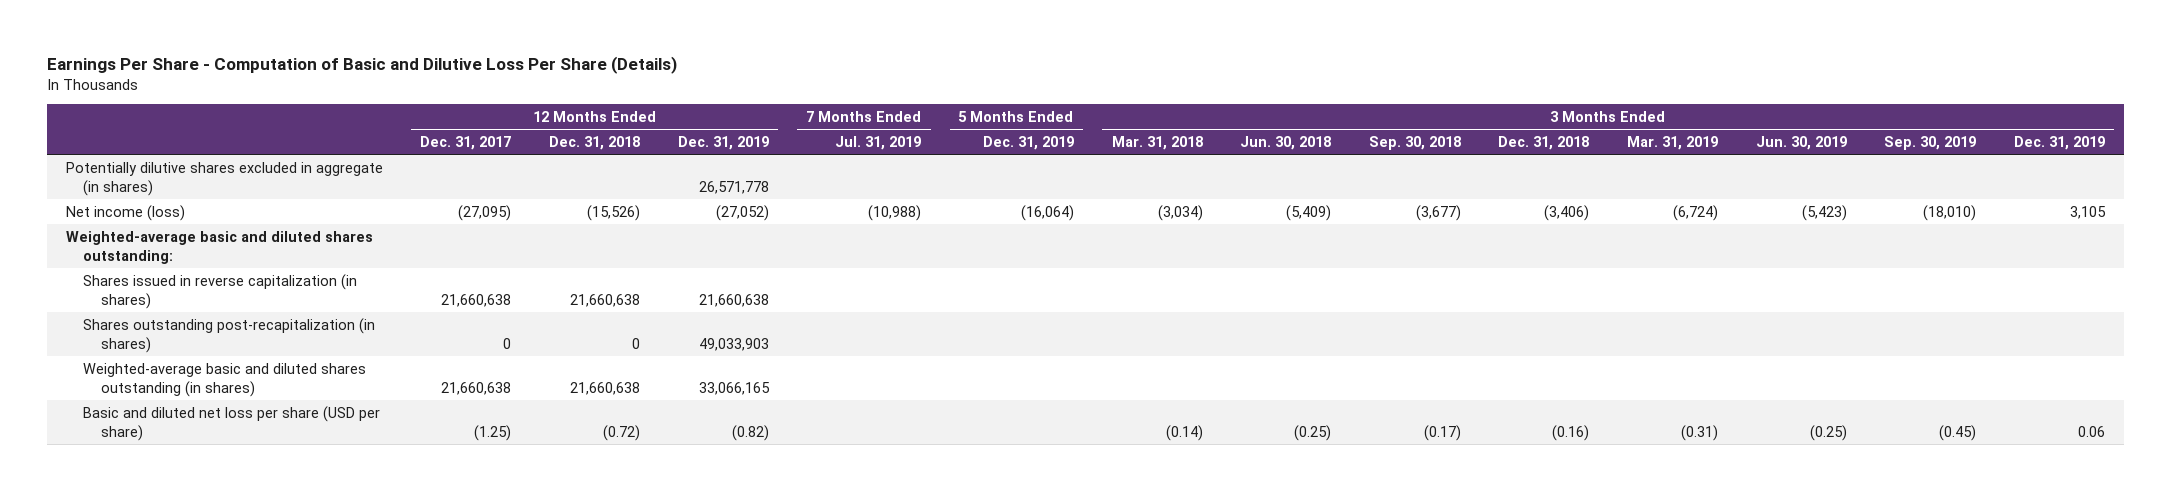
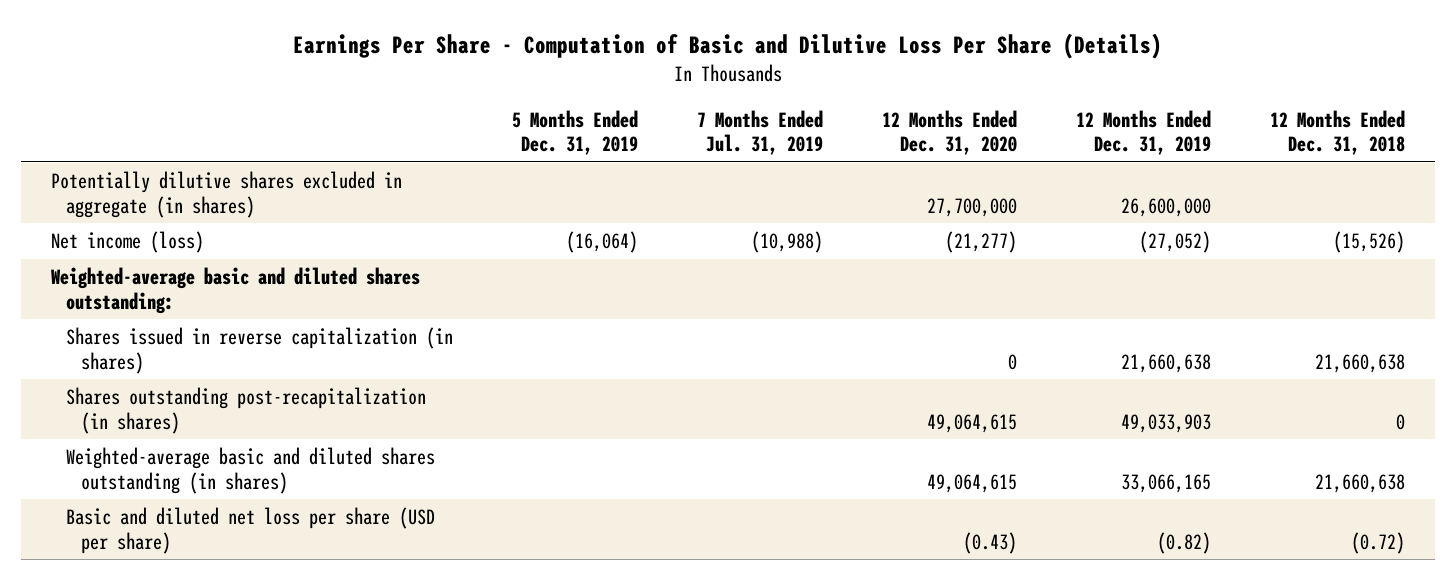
- | 12 Months Ended Dec. 31, 2017 | 12 Months Ended Dec. 31, 2018 | 12 Months Ended Dec. 31, 2019 | 7 Months Ended Jul. 31, 2019 | 5 Months Ended Dec. 31, 2019 | 3 Months Ended Mar. 31, 2018 | 3 Months Ended Jun. 30, 2018 | 3 Months Ended Sep. 30, 2018 | 3 Months Ended Dec. 31, 2018 | 3 Months Ended Mar. 31, 2019 | 3 Months Ended Jun. 30, 2019 | 3 Months Ended Sep. 30, 2019 | 3 Months Ended Dec. 31, 2019
+ | 5 Months Ended Dec. 31, 2019 | 7 Months Ended Jul. 31, 2019 | 12 Months Ended Dec. 31, 2020 | 12 Months Ended Dec. 31, 2019 | 12 Months Ended Dec. 31, 2018
- Potentially dilutive shares excluded in aggregate (in shares) | | | 26,571,778 | | | | | | | | | |
+ Potentially dilutive shares excluded in aggregate (in shares) | | | 27,700,000 | 26,600,000 |

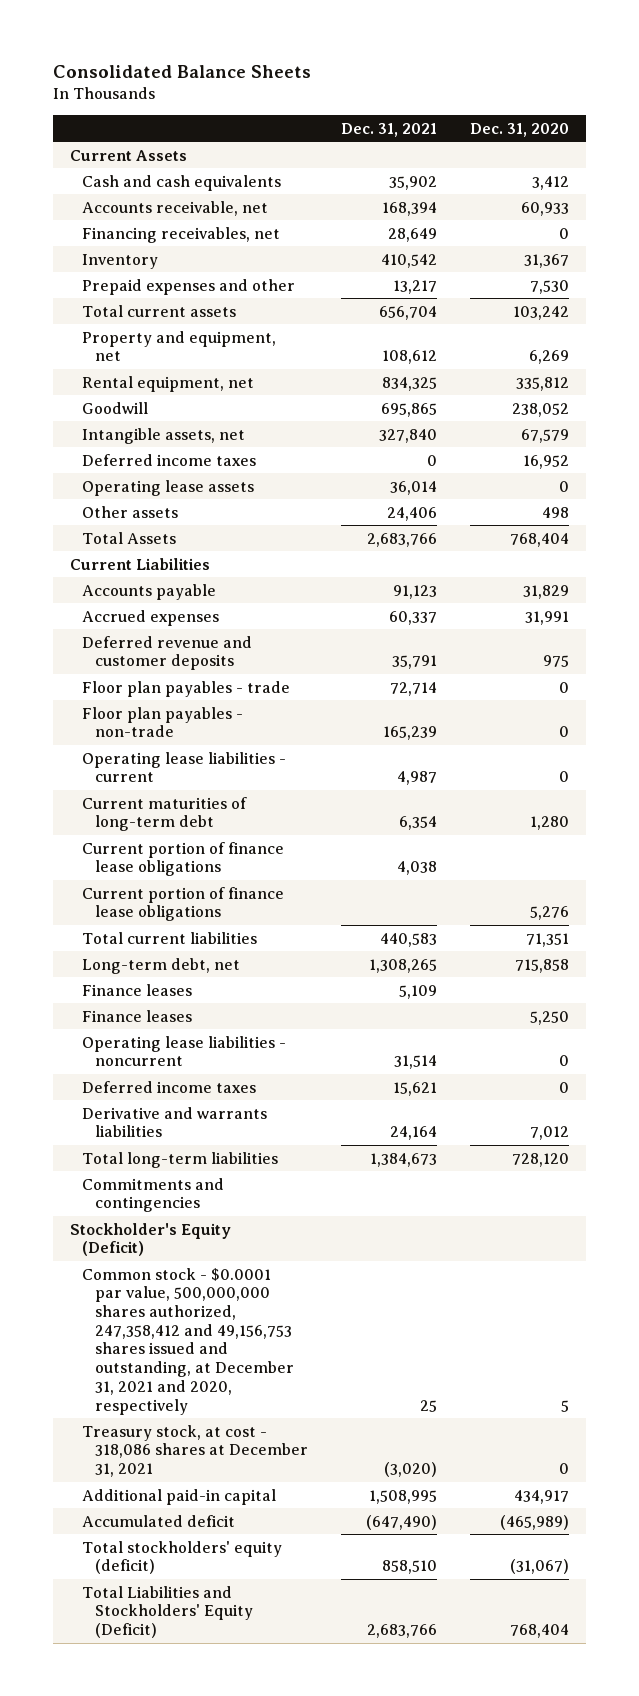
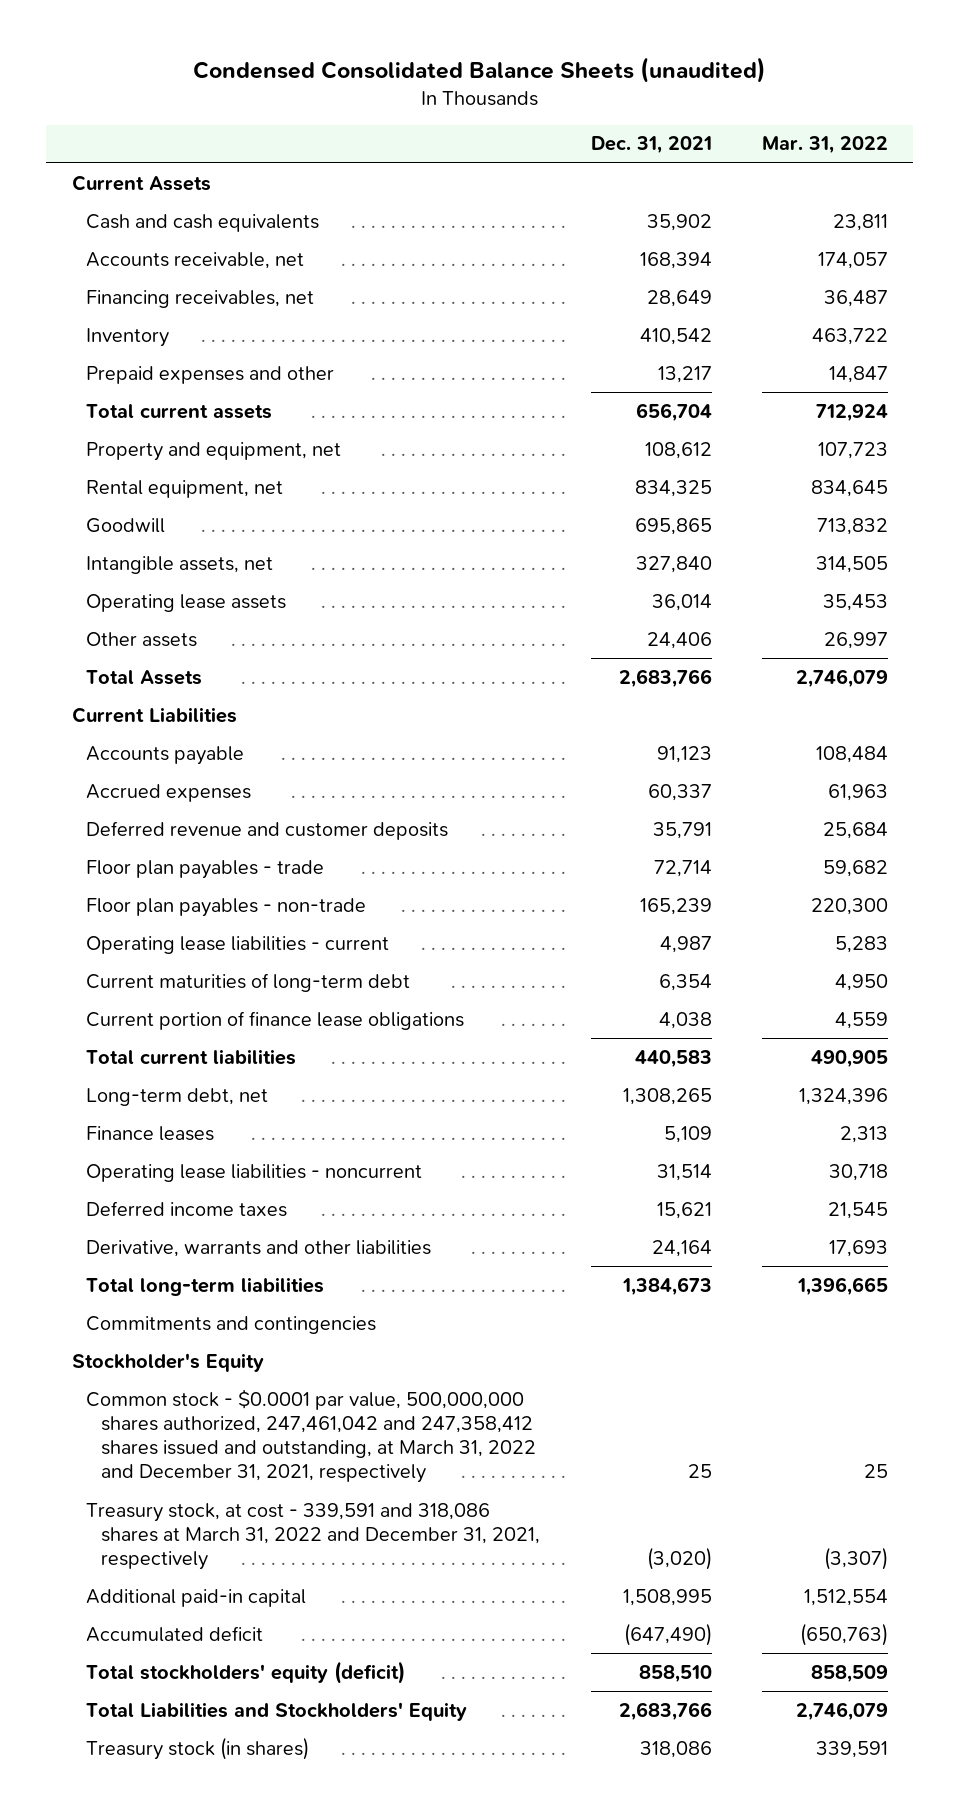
- Consolidated Balance Sheets
+ Condensed Consolidated Balance Sheets (unaudited)
- | Dec. 31, 2021 | Dec. 31, 2020
+ | Dec. 31, 2021 | Mar. 31, 2022
- Deferred income taxes | 0 | 16,952
- Current portion of finance lease obligations | | 5,276
- Finance leases | | 5,250
- Derivative and warrants liabilities | 24,164 | 7,012
+ Derivative, warrants and other liabilities | 24,164 | 17,693
- Stockholder's Equity (Deficit)
- Common stock - $0.0001 par value, 500,000,000 shares authorized, 247,358,412 and 49,156,753 shares issued and outstanding, at December 31, 2021 and 2020, respectively | 25 | 5
- Treasury stock, at cost - 318,086 shares at December 31, 2021 | (3,020) | 0
+ Stockholder's Equity
+ Common stock - $0.0001 par value, 500,000,000 shares authorized, 247,461,042 and 247,358,412 shares issued and outstanding, at March 31, 2022 and December 31, 2021, respectively | 25 | 25
+ Treasury stock, at cost - 339,591 and 318,086 shares at March 31, 2022 and December 31, 2021, respectively | (3,020) | (3,307)
- Total Liabilities and Stockholders' Equity (Deficit) | 2,683,766 | 768,404
+ Total Liabilities and Stockholders' Equity | 2,683,766 | 2,746,079
+ Treasury stock (in shares) | 318,086 | 339,591

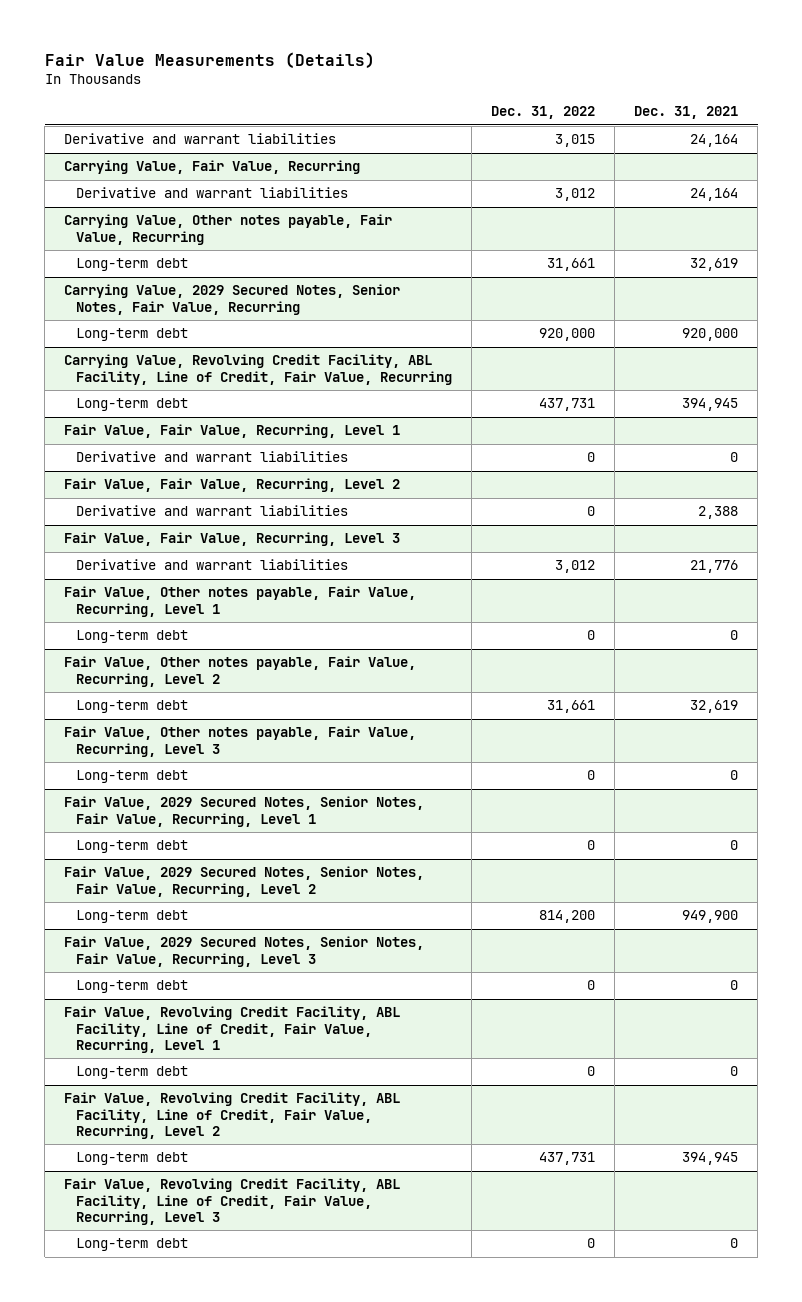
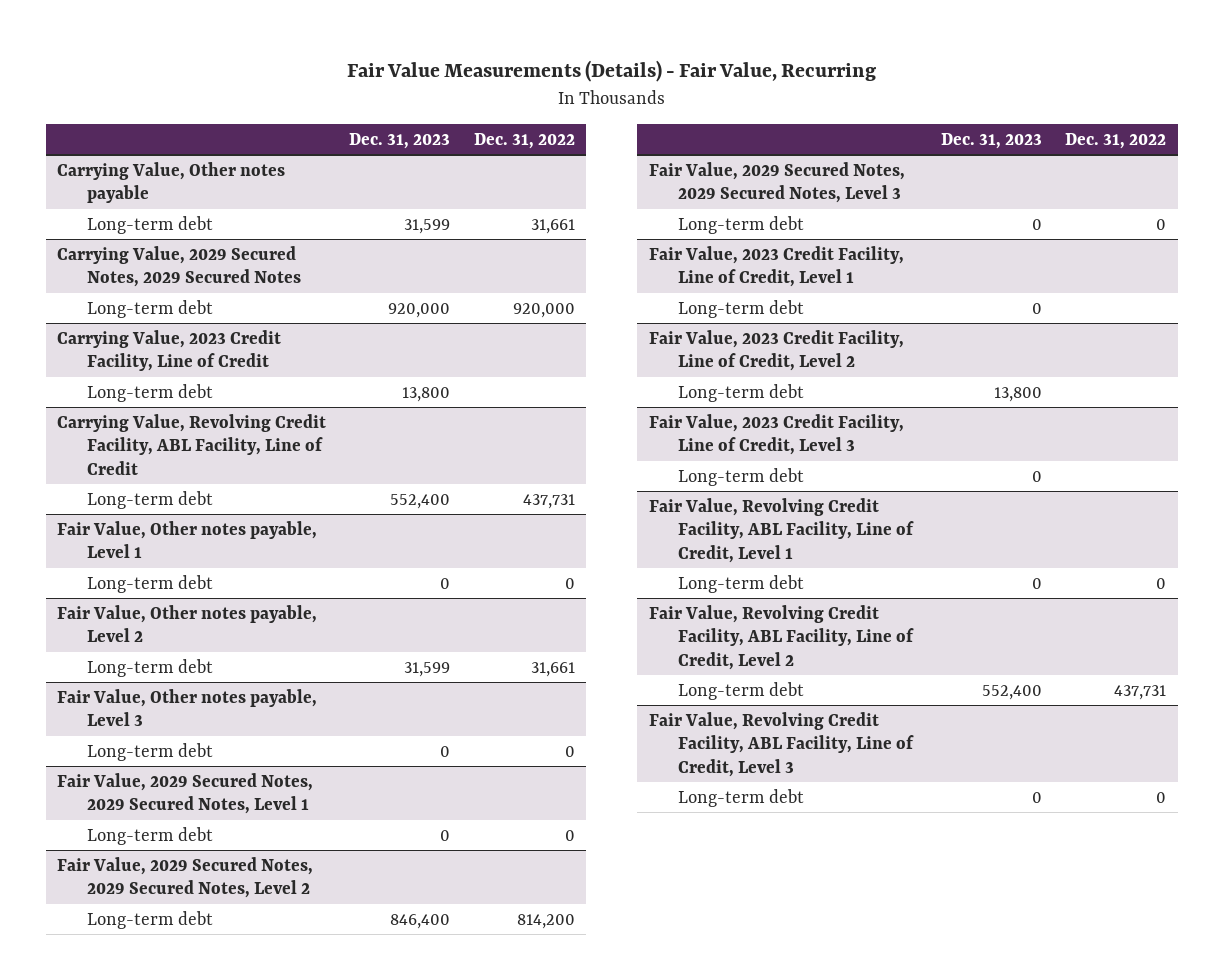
- Fair Value Measurements (Details)
+ Fair Value Measurements (Details) - Fair Value, Recurring
- | Dec. 31, 2022 | Dec. 31, 2021
+ | Dec. 31, 2023 | Dec. 31, 2022
- Derivative and warrant liabilities | 3,015 | 24,164
- Carrying Value, Fair Value, Recurring
- Derivative and warrant liabilities | 3,012 | 24,164
- Carrying Value, Other notes payable, Fair Value, Recurring
+ Carrying Value, Other notes payable
- Carrying Value, 2029 Secured Notes, Senior Notes, Fair Value, Recurring
+ Carrying Value, 2029 Secured Notes, 2029 Secured Notes
- Carrying Value, Revolving Credit Facility, ABL Facility, Line of Credit, Fair Value, Recurring
+ Carrying Value, 2023 Credit Facility, Line of Credit
+ Long-term debt | 13,800 |
+ Carrying Value, Revolving Credit Facility, ABL Facility, Line of Credit
- Fair Value, Fair Value, Recurring, Level 1
- Derivative and warrant liabilities | 0 | 0
- Fair Value, Fair Value, Recurring, Level 2
- Derivative and warrant liabilities | 0 | 2,388
- Fair Value, Fair Value, Recurring, Level 3
- Derivative and warrant liabilities | 3,012 | 21,776
- Fair Value, Other notes payable, Fair Value, Recurring, Level 1
+ Fair Value, Other notes payable, Level 1
- Fair Value, Other notes payable, Fair Value, Recurring, Level 2
+ Fair Value, Other notes payable, Level 2
- Fair Value, Other notes payable, Fair Value, Recurring, Level 3
+ Fair Value, Other notes payable, Level 3
- Fair Value, 2029 Secured Notes, Senior Notes, Fair Value, Recurring, Level 1
+ Fair Value, 2029 Secured Notes, 2029 Secured Notes, Level 1
- Fair Value, 2029 Secured Notes, Senior Notes, Fair Value, Recurring, Level 2
+ Fair Value, 2029 Secured Notes, 2029 Secured Notes, Level 2
- Fair Value, 2029 Secured Notes, Senior Notes, Fair Value, Recurring, Level 3
+ Fair Value, 2029 Secured Notes, 2029 Secured Notes, Level 3
- Fair Value, Revolving Credit Facility, ABL Facility, Line of Credit, Fair Value, Recurring, Level 1
+ Fair Value, 2023 Credit Facility, Line of Credit, Level 1
+ Long-term debt | 0 |
+ Fair Value, 2023 Credit Facility, Line of Credit, Level 2
+ Long-term debt | 13,800 |
+ Fair Value, 2023 Credit Facility, Line of Credit, Level 3
+ Long-term debt | 0 |
+ Fair Value, Revolving Credit Facility, ABL Facility, Line of Credit, Level 1
- Fair Value, Revolving Credit Facility, ABL Facility, Line of Credit, Fair Value, Recurring, Level 2
+ Fair Value, Revolving Credit Facility, ABL Facility, Line of Credit, Level 2
- Fair Value, Revolving Credit Facility, ABL Facility, Line of Credit, Fair Value, Recurring, Level 3
+ Fair Value, Revolving Credit Facility, ABL Facility, Line of Credit, Level 3

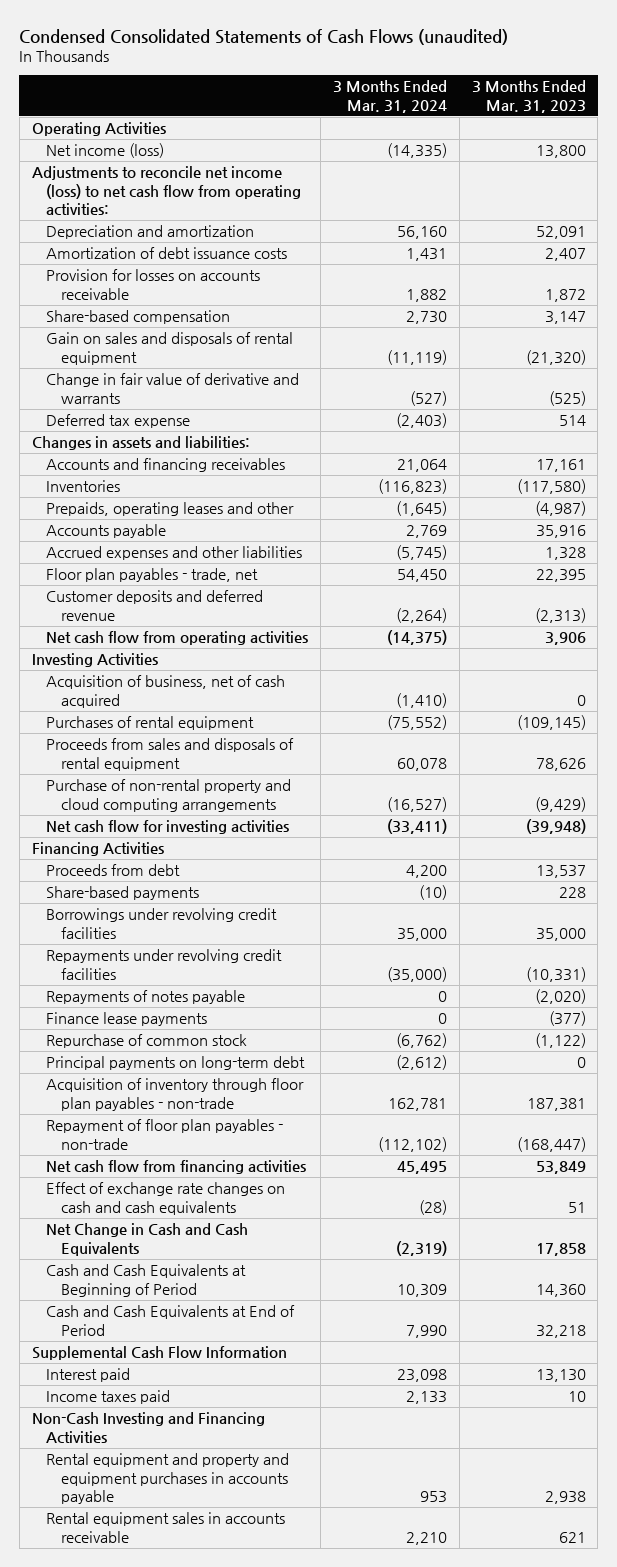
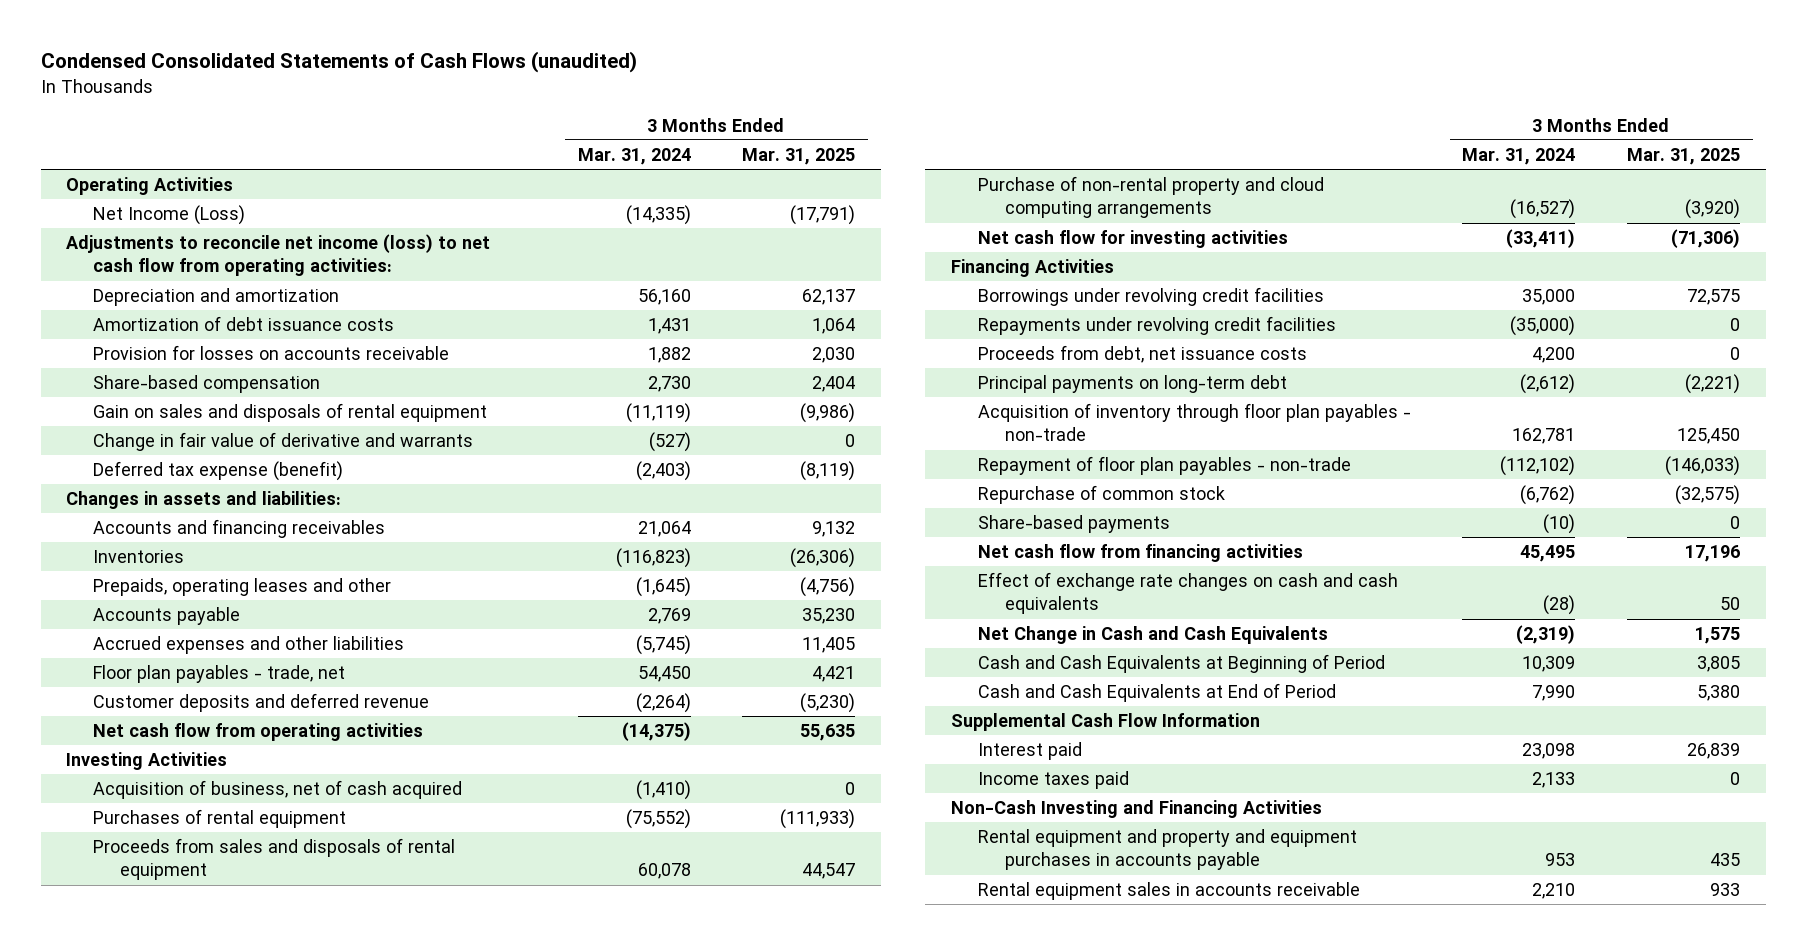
- | 3 Months Ended Mar. 31, 2024 | 3 Months Ended Mar. 31, 2023
+ | 3 Months Ended Mar. 31, 2024 | 3 Months Ended Mar. 31, 2025
- Net income (loss) | (14,335) | 13,800
+ Net Income (Loss) | (14,335) | (17,791)
- Deferred tax expense | (2,403) | 514
+ Deferred tax expense (benefit) | (2,403) | (8,119)
- Proceeds from debt | 4,200 | 13,537
- Repayments of notes payable | 0 | (2,020)
- Finance lease payments | 0 | (377)
+ Proceeds from debt, net issuance costs | 4,200 | 0
moved down: Repurchase of common stock | (6,762) | (32,575)
moved down: Share-based payments | (10) | 0

